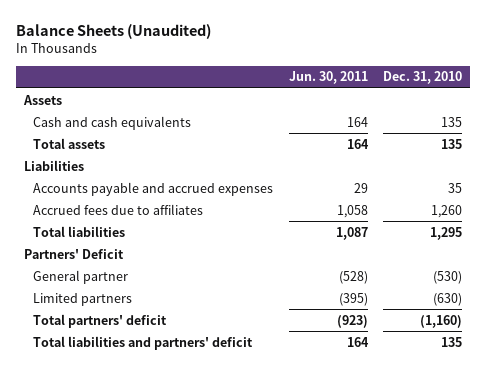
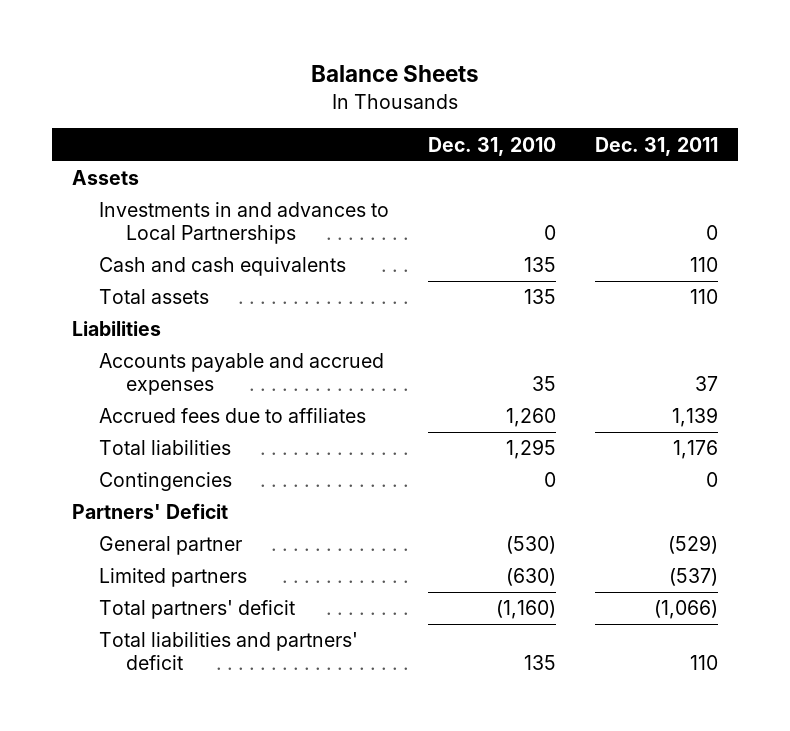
- Balance Sheets (Unaudited)
+ Balance Sheets
- | Jun. 30, 2011 | Dec. 31, 2010
+ | Dec. 31, 2010 | Dec. 31, 2011
+ Investments in and advances to Local Partnerships | 0 | 0
+ Contingencies | 0 | 0

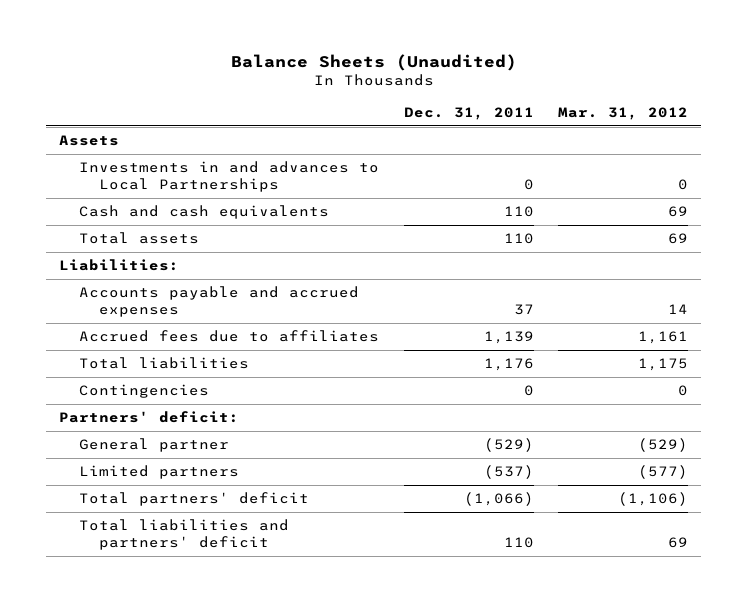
- Balance Sheets
+ Balance Sheets (Unaudited)
- | Dec. 31, 2010 | Dec. 31, 2011
+ | Dec. 31, 2011 | Mar. 31, 2012
- Liabilities
+ Liabilities:
- Partners' Deficit
+ Partners' deficit:

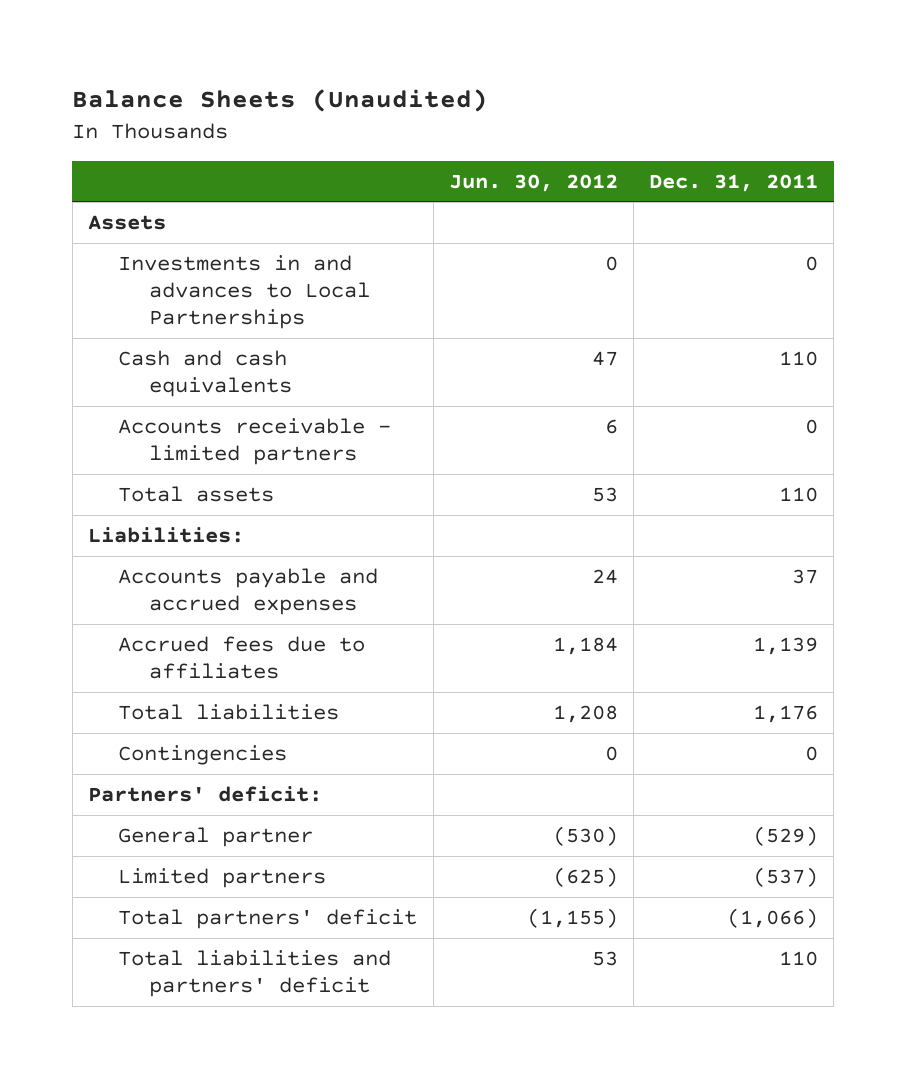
- | Dec. 31, 2011 | Mar. 31, 2012
+ | Jun. 30, 2012 | Dec. 31, 2011
+ Accounts receivable - limited partners | 6 | 0

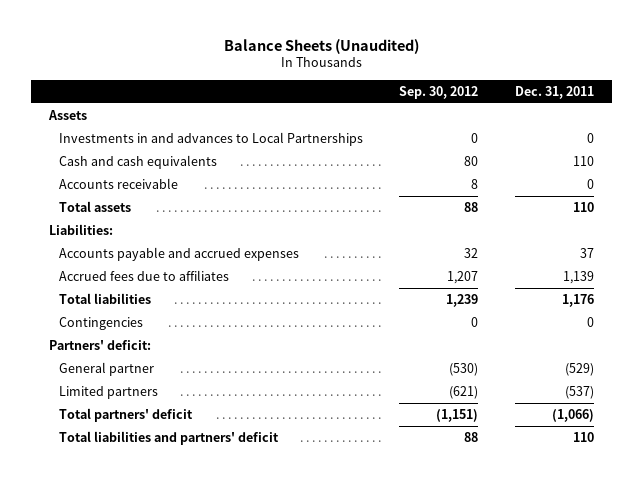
- | Jun. 30, 2012 | Dec. 31, 2011
+ | Sep. 30, 2012 | Dec. 31, 2011
- Accounts receivable - limited partners | 6 | 0
+ Accounts receivable | 8 | 0

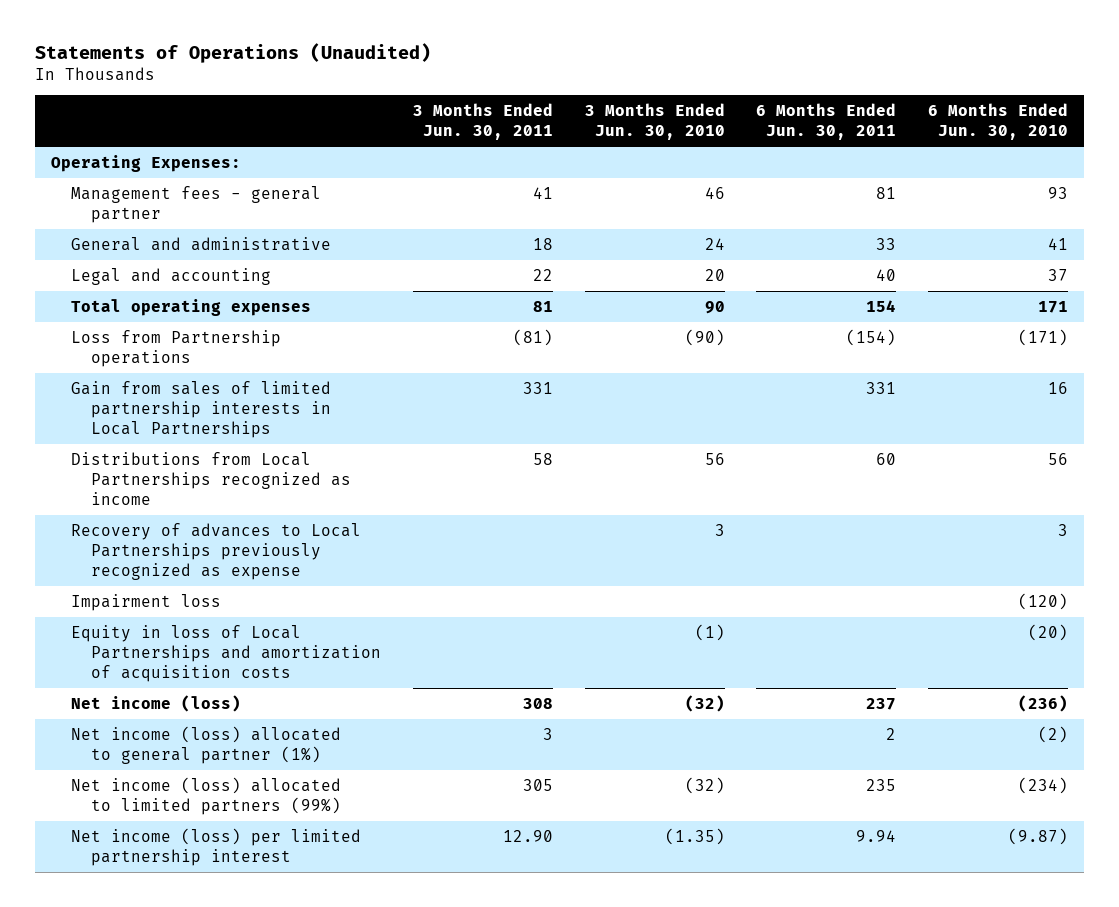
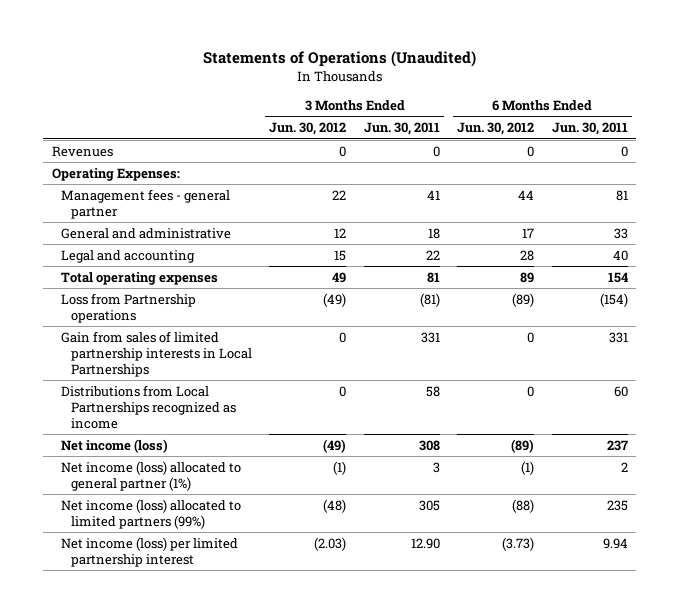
- | 3 Months Ended Jun. 30, 2011 | 3 Months Ended Jun. 30, 2010 | 6 Months Ended Jun. 30, 2011 | 6 Months Ended Jun. 30, 2010
+ | 3 Months Ended Jun. 30, 2012 | 3 Months Ended Jun. 30, 2011 | 6 Months Ended Jun. 30, 2012 | 6 Months Ended Jun. 30, 2011
+ Revenues | 0 | 0 | 0 | 0
- Recovery of advances to Local Partnerships previously recognized as expense | | 3 | | 3
- Impairment loss | | | | (120)
- Equity in loss of Local Partnerships and amortization of acquisition costs | | (1) | | (20)

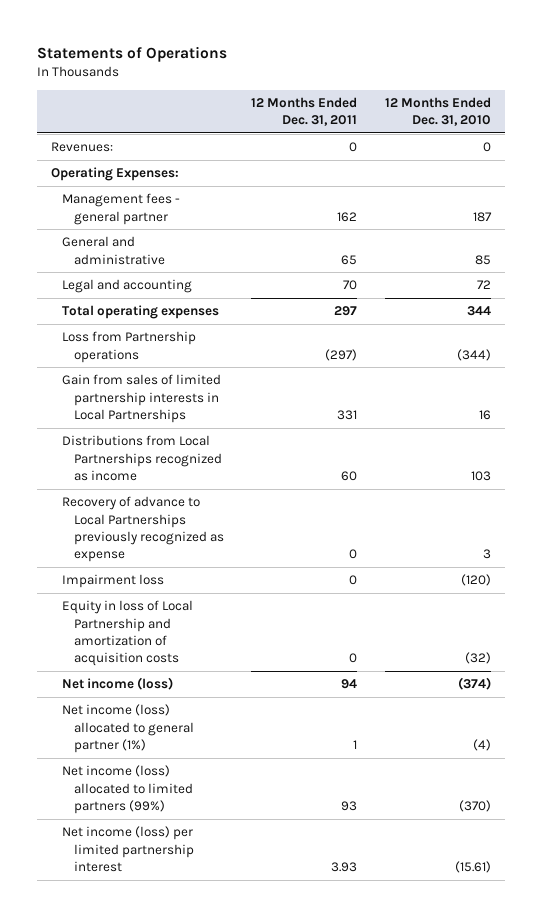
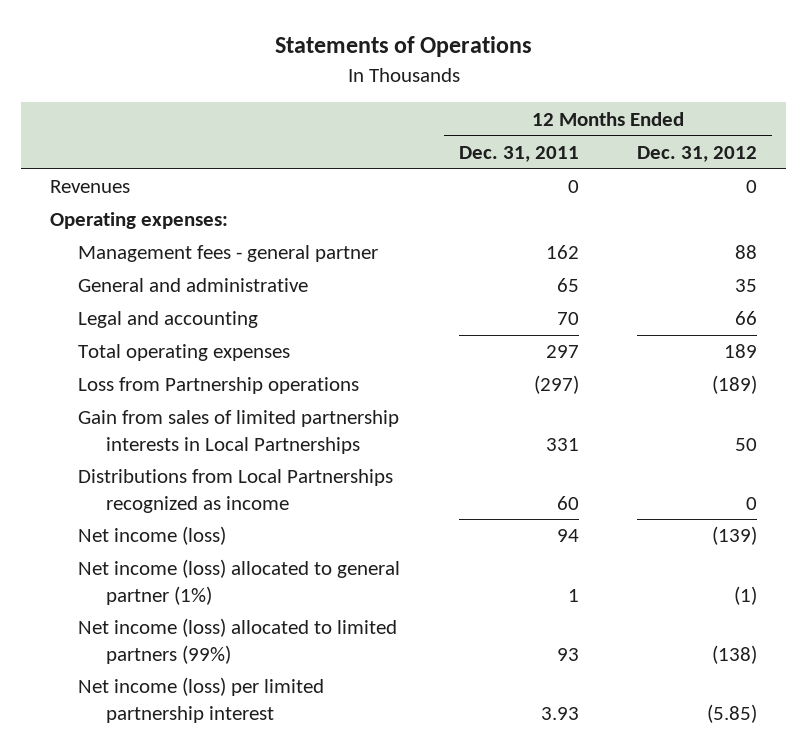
- | 12 Months Ended Dec. 31, 2011 | 12 Months Ended Dec. 31, 2010
+ | 12 Months Ended Dec. 31, 2011 | 12 Months Ended Dec. 31, 2012
- Revenues: | 0 | 0
- Operating Expenses:
+ Revenues | 0 | 0
+ Operating expenses:
- Recovery of advance to Local Partnerships previously recognized as expense | 0 | 3
- Impairment loss | 0 | (120)
- Equity in loss of Local Partnership and amortization of acquisition costs | 0 | (32)

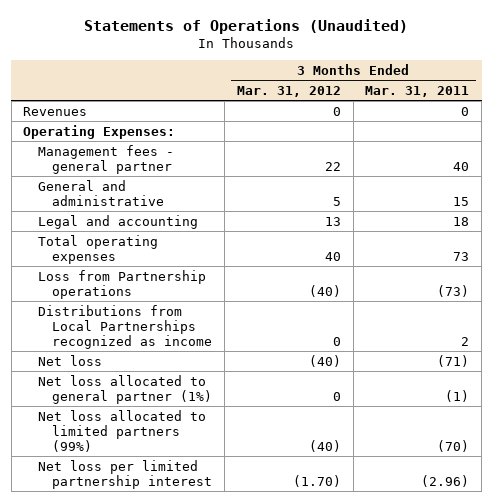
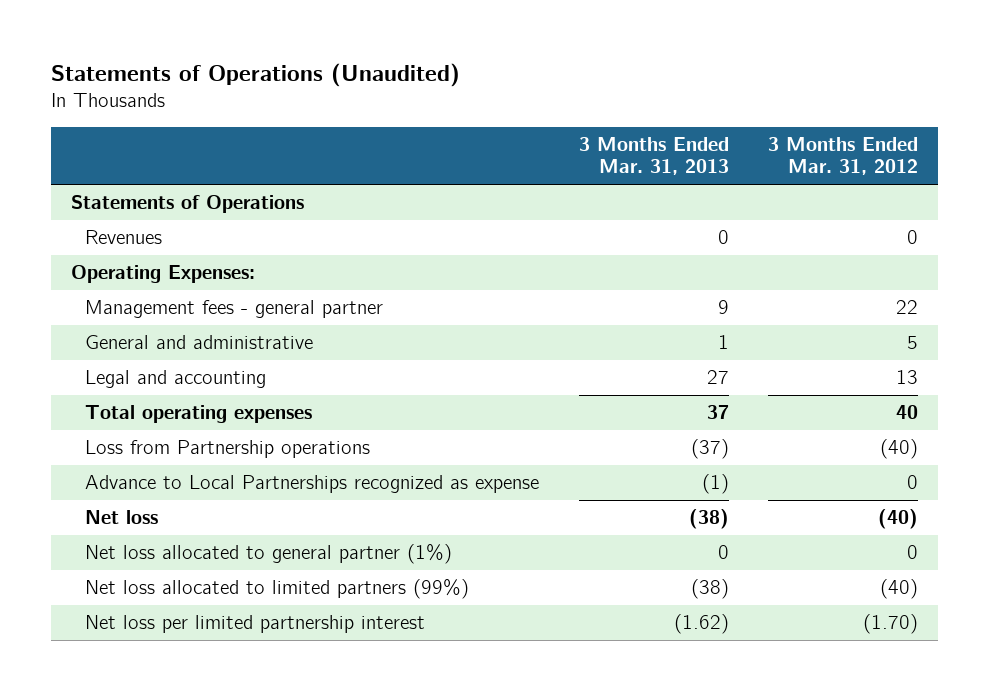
- | 3 Months Ended Mar. 31, 2012 | 3 Months Ended Mar. 31, 2011
+ | 3 Months Ended Mar. 31, 2013 | 3 Months Ended Mar. 31, 2012
+ Statements of Operations
- Distributions from Local Partnerships recognized as income | 0 | 2
+ Advance to Local Partnerships recognized as expense | (1) | 0

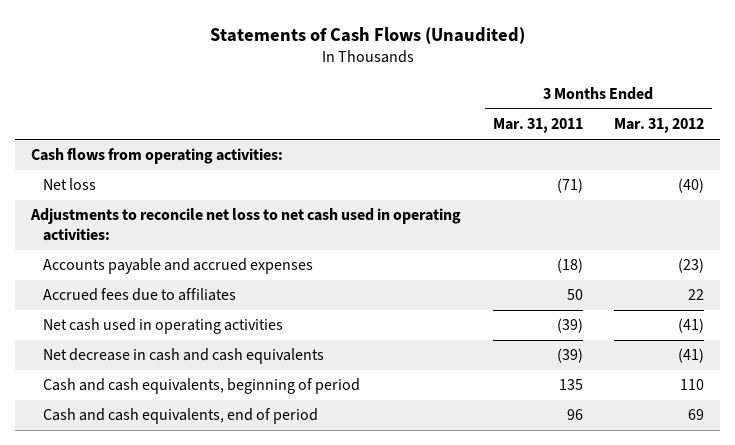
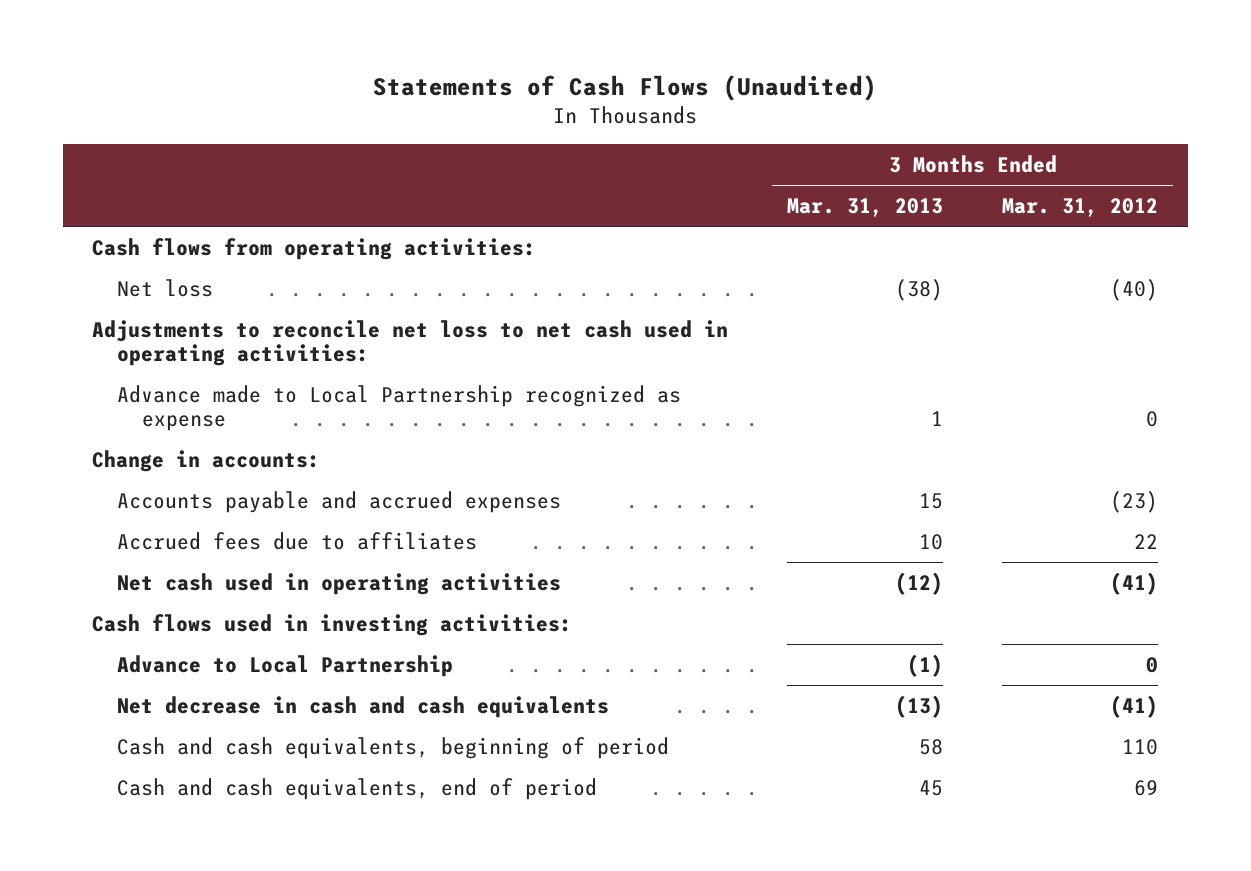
- | 3 Months Ended Mar. 31, 2011 | 3 Months Ended Mar. 31, 2012
+ | 3 Months Ended Mar. 31, 2013 | 3 Months Ended Mar. 31, 2012
+ Advance made to Local Partnership recognized as expense | 1 | 0
+ Change in accounts:
+ Cash flows used in investing activities:
+ Advance to Local Partnership | (1) | 0

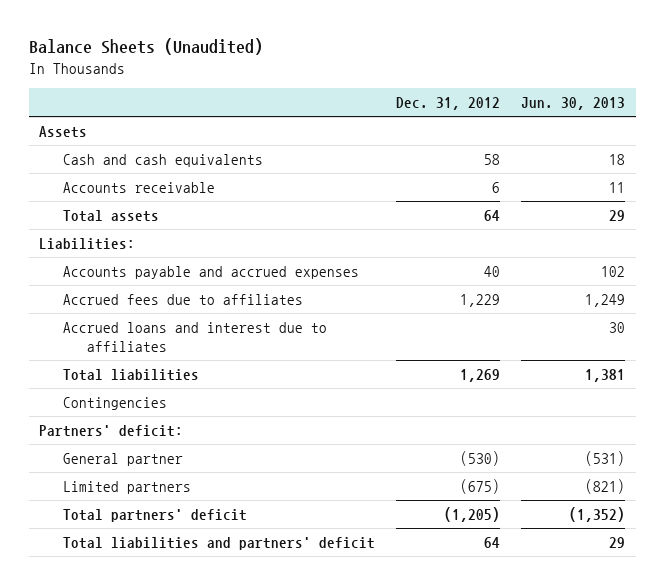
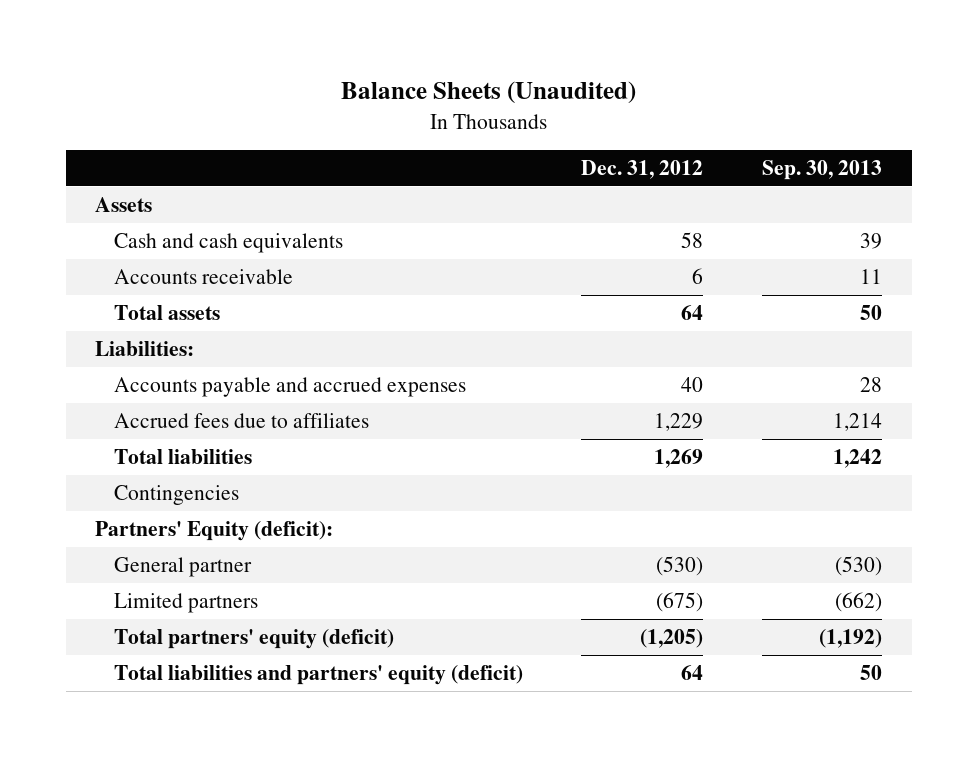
- | Dec. 31, 2012 | Jun. 30, 2013
+ | Dec. 31, 2012 | Sep. 30, 2013
- Accrued loans and interest due to affiliates | | 30
- Partners' deficit:
+ Partners' Equity (deficit):
- Total partners' deficit | (1,205) | (1,352)
- Total liabilities and partners' deficit | 64 | 29
+ Total partners' equity (deficit) | (1,205) | (1,192)
+ Total liabilities and partners' equity (deficit) | 64 | 50

